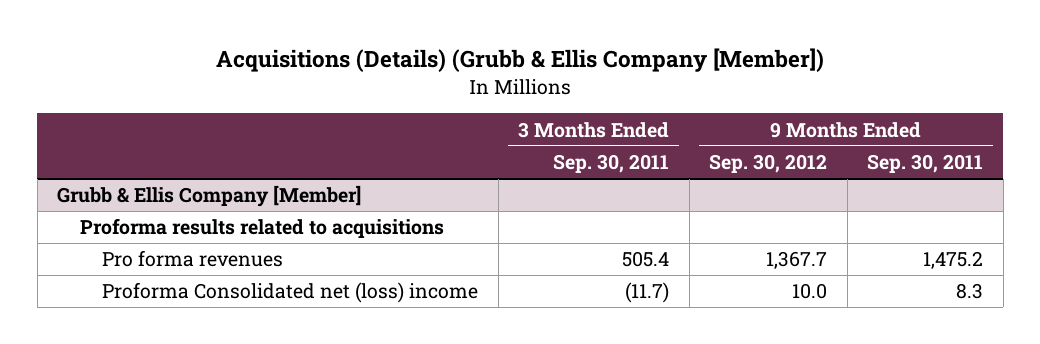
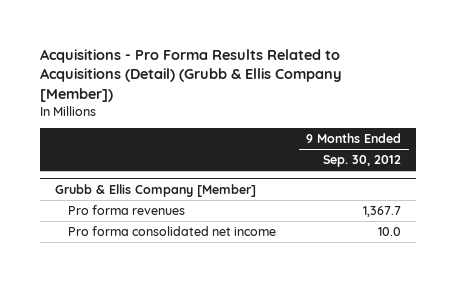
- Acquisitions (Details) (Grubb & Ellis Company [Member])
+ Acquisitions - Pro Forma Results Related to Acquisitions (Detail) (Grubb & Ellis Company [Member])
- | 3 Months Ended Sep. 30, 2011 | 9 Months Ended Sep. 30, 2012 | 9 Months Ended Sep. 30, 2011
+ | 9 Months Ended Sep. 30, 2012
@ Grubb & Ellis Company [Member]
- Proforma results related to acquisitions
- Proforma Consolidated net (loss) income | (11.7) | 10.0 | 8.3
+ Pro forma consolidated net income | 10.0

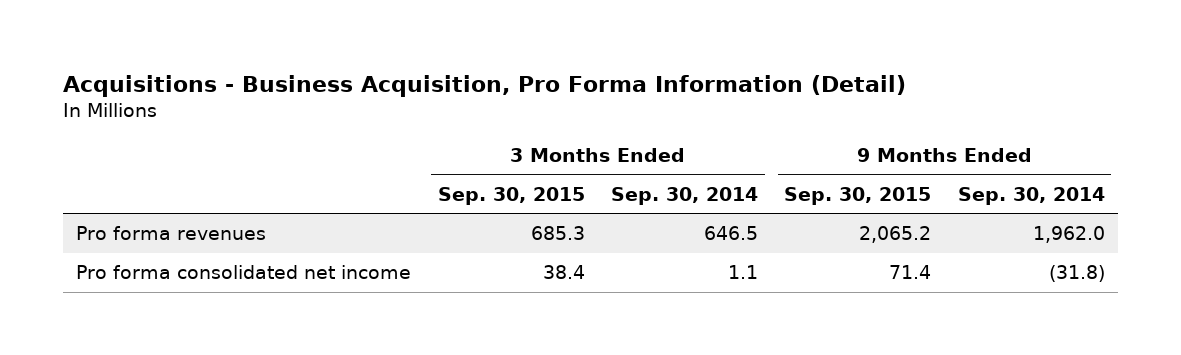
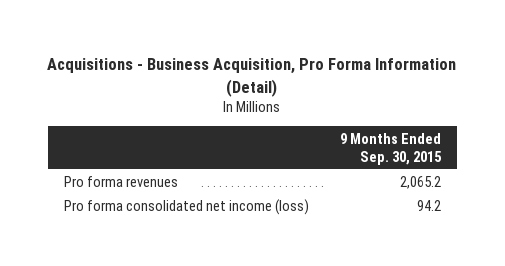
- | 3 Months Ended Sep. 30, 2015 | 3 Months Ended Sep. 30, 2014 | 9 Months Ended Sep. 30, 2015 | 9 Months Ended Sep. 30, 2014
+ | 9 Months Ended Sep. 30, 2015
- Pro forma consolidated net income | 38.4 | 1.1 | 71.4 | (31.8)
+ Pro forma consolidated net income (loss) | 94.2

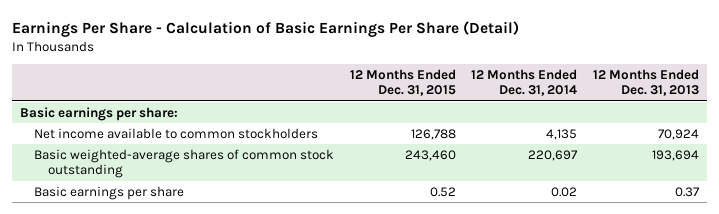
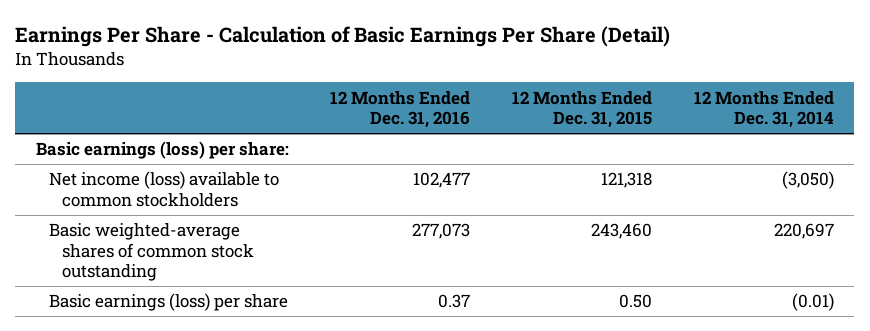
- | 12 Months Ended Dec. 31, 2015 | 12 Months Ended Dec. 31, 2014 | 12 Months Ended Dec. 31, 2013
+ | 12 Months Ended Dec. 31, 2016 | 12 Months Ended Dec. 31, 2015 | 12 Months Ended Dec. 31, 2014
- Basic earnings per share:
- Net income available to common stockholders | 126,788 | 4,135 | 70,924
+ Basic earnings (loss) per share:
+ Net income (loss) available to common stockholders | 102,477 | 121,318 | (3,050)
- Basic earnings per share | 0.52 | 0.02 | 0.37
+ Basic earnings (loss) per share | 0.37 | 0.50 | (0.01)

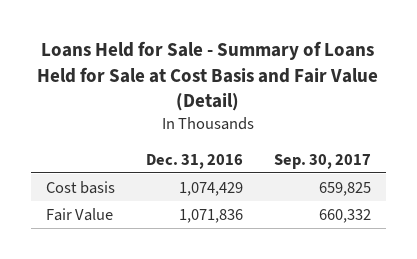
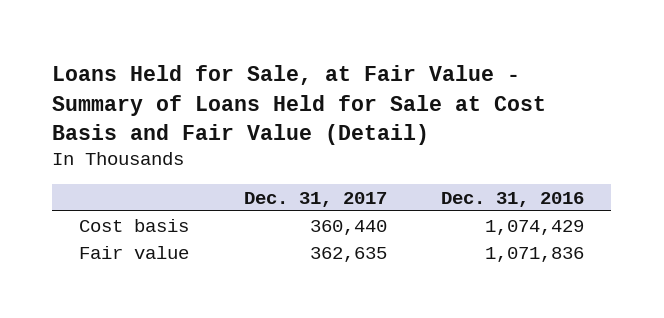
- Loans Held for Sale - Summary of Loans Held for Sale at Cost Basis and Fair Value (Detail)
+ Loans Held for Sale, at Fair Value - Summary of Loans Held for Sale at Cost Basis and Fair Value (Detail)
- | Dec. 31, 2016 | Sep. 30, 2017
+ | Dec. 31, 2017 | Dec. 31, 2016
- Fair Value | 1,071,836 | 660,332
+ Fair value | 362,635 | 1,071,836

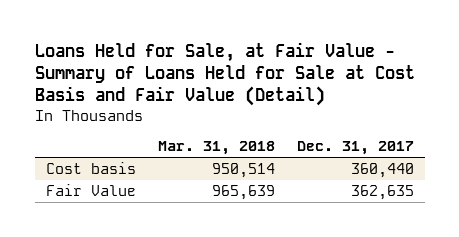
- | Dec. 31, 2017 | Dec. 31, 2016
+ | Mar. 31, 2018 | Dec. 31, 2017
- Fair value | 362,635 | 1,071,836
+ Fair Value | 965,639 | 362,635

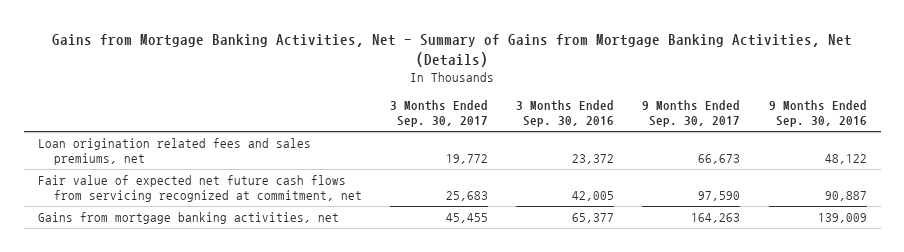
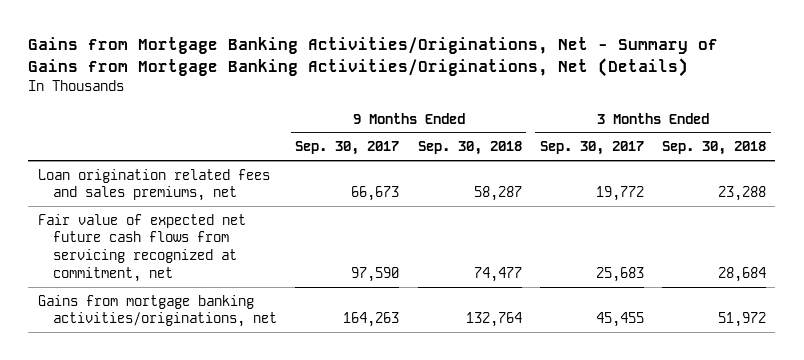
- Gains from Mortgage Banking Activities, Net - Summary of Gains from Mortgage Banking Activities, Net (Details)
+ Gains from Mortgage Banking Activities/Originations, Net - Summary of Gains from Mortgage Banking Activities/Originations, Net (Details)
- | 3 Months Ended Sep. 30, 2017 | 3 Months Ended Sep. 30, 2016 | 9 Months Ended Sep. 30, 2017 | 9 Months Ended Sep. 30, 2016
+ | 9 Months Ended Sep. 30, 2017 | 9 Months Ended Sep. 30, 2018 | 3 Months Ended Sep. 30, 2017 | 3 Months Ended Sep. 30, 2018
- Gains from mortgage banking activities, net | 45,455 | 65,377 | 164,263 | 139,009
+ Gains from mortgage banking activities/originations, net | 164,263 | 132,764 | 45,455 | 51,972

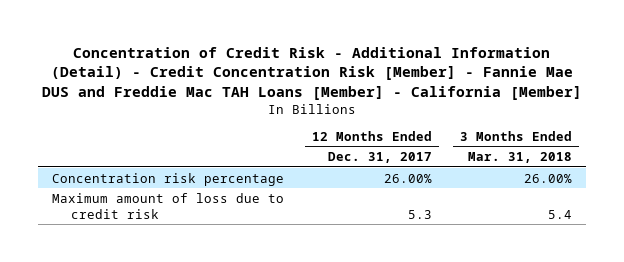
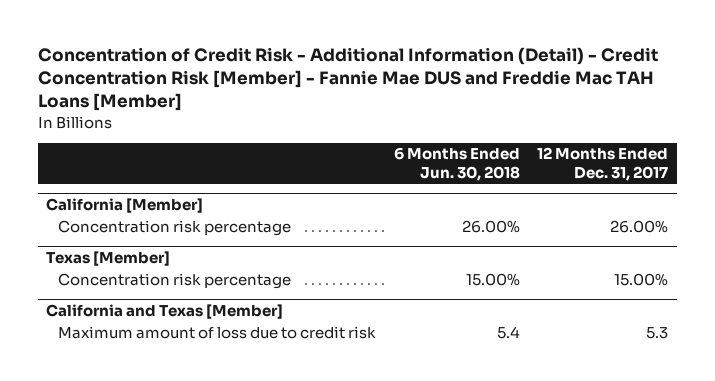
- Concentration of Credit Risk - Additional Information (Detail) - Credit Concentration Risk [Member] - Fannie Mae DUS and Freddie Mac TAH Loans [Member] - California [Member]
+ Concentration of Credit Risk - Additional Information (Detail) - Credit Concentration Risk [Member] - Fannie Mae DUS and Freddie Mac TAH Loans [Member]
- | 12 Months Ended Dec. 31, 2017 | 3 Months Ended Mar. 31, 2018
+ | 6 Months Ended Jun. 30, 2018 | 12 Months Ended Dec. 31, 2017
+ California [Member]
+ Texas [Member]
+ Concentration risk percentage | 15.00% | 15.00%
+ California and Texas [Member]

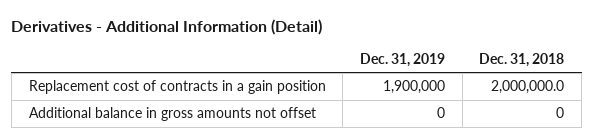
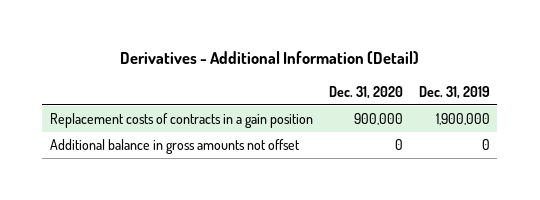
- | Dec. 31, 2019 | Dec. 31, 2018
+ | Dec. 31, 2020 | Dec. 31, 2019
- Replacement cost of contracts in a gain position | 1,900,000 | 2,000,000.0
+ Replacement costs of contracts in a gain position | 900,000 | 1,900,000

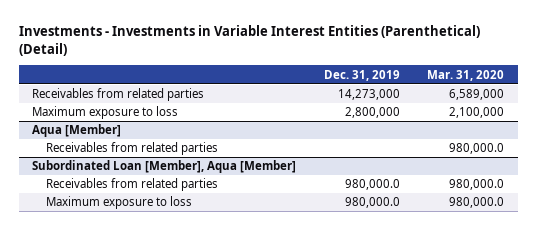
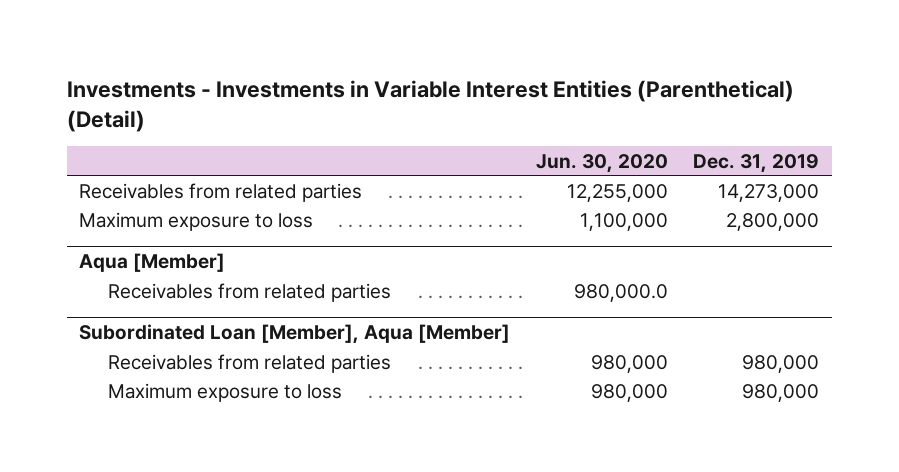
- | Dec. 31, 2019 | Mar. 31, 2020
+ | Jun. 30, 2020 | Dec. 31, 2019
@ Subordinated Loan [Member], Aqua [Member]
- Receivables from related parties | 980,000.0 | 980,000.0
- Maximum exposure to loss | 980,000.0 | 980,000.0
+ Receivables from related parties | 980,000 | 980,000
+ Maximum exposure to loss | 980,000 | 980,000

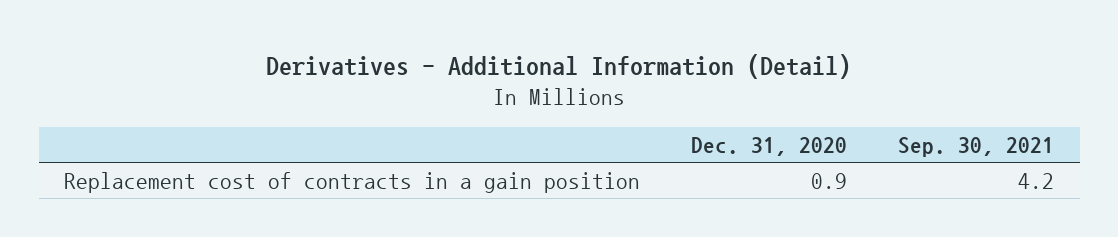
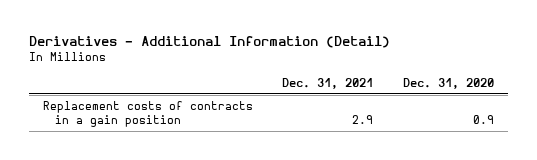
- | Dec. 31, 2020 | Sep. 30, 2021
+ | Dec. 31, 2021 | Dec. 31, 2020
- Replacement cost of contracts in a gain position | 0.9 | 4.2
+ Replacement costs of contracts in a gain position | 2.9 | 0.9

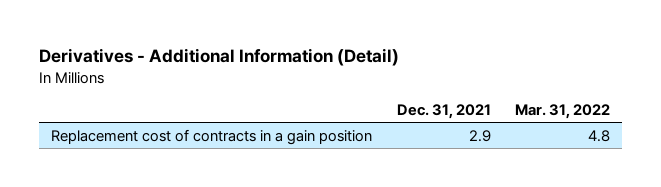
- | Dec. 31, 2021 | Dec. 31, 2020
+ | Dec. 31, 2021 | Mar. 31, 2022
- Replacement costs of contracts in a gain position | 2.9 | 0.9
+ Replacement cost of contracts in a gain position | 2.9 | 4.8

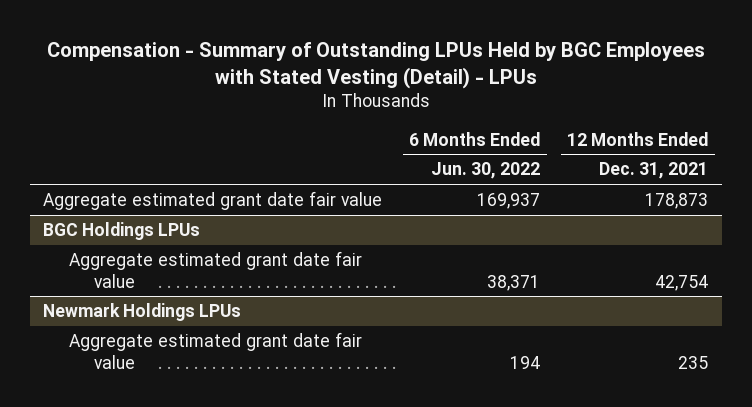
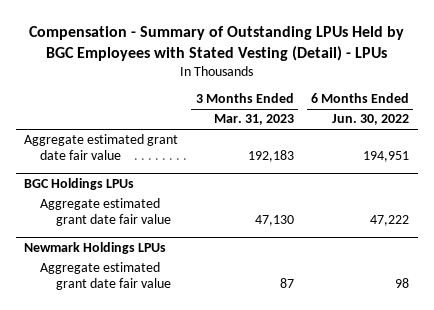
- | 6 Months Ended Jun. 30, 2022 | 12 Months Ended Dec. 31, 2021
+ | 3 Months Ended Mar. 31, 2023 | 6 Months Ended Jun. 30, 2022
- Aggregate estimated grant date fair value | 169,937 | 178,873
+ Aggregate estimated grant date fair value | 192,183 | 194,951
@ BGC Holdings LPUs
- Aggregate estimated grant date fair value | 38,371 | 42,754
+ Aggregate estimated grant date fair value | 47,130 | 47,222
@ Newmark Holdings LPUs
- Aggregate estimated grant date fair value | 194 | 235
+ Aggregate estimated grant date fair value | 87 | 98

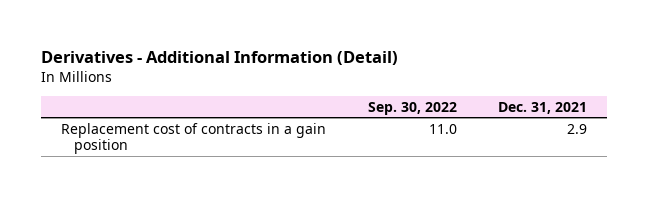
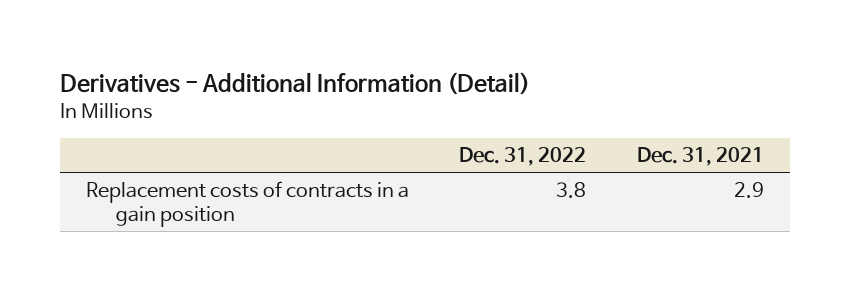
- | Sep. 30, 2022 | Dec. 31, 2021
+ | Dec. 31, 2022 | Dec. 31, 2021
- Replacement cost of contracts in a gain position | 11.0 | 2.9
+ Replacement costs of contracts in a gain position | 3.8 | 2.9

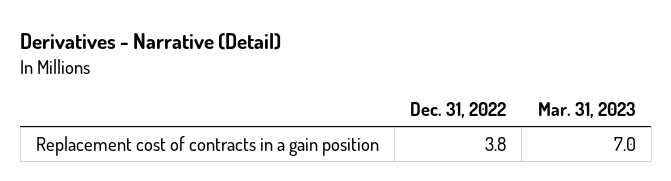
- Derivatives - Additional Information (Detail)
+ Derivatives - Narrative (Detail)
- | Dec. 31, 2022 | Dec. 31, 2021
+ | Dec. 31, 2022 | Mar. 31, 2023
- Replacement costs of contracts in a gain position | 3.8 | 2.9
+ Replacement cost of contracts in a gain position | 3.8 | 7.0

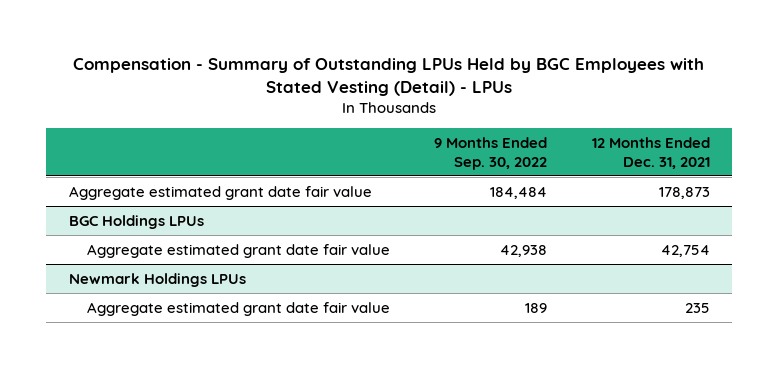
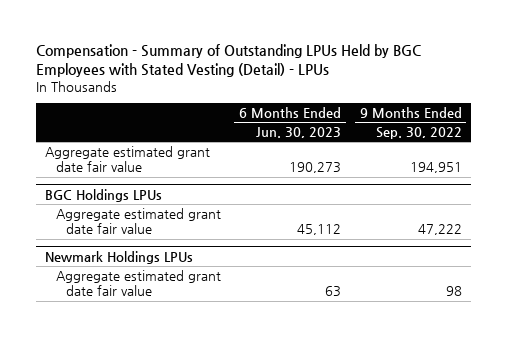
- | 9 Months Ended Sep. 30, 2022 | 12 Months Ended Dec. 31, 2021
+ | 6 Months Ended Jun. 30, 2023 | 9 Months Ended Sep. 30, 2022
- Aggregate estimated grant date fair value | 184,484 | 178,873
+ Aggregate estimated grant date fair value | 190,273 | 194,951
@ BGC Holdings LPUs
- Aggregate estimated grant date fair value | 42,938 | 42,754
+ Aggregate estimated grant date fair value | 45,112 | 47,222
@ Newmark Holdings LPUs
- Aggregate estimated grant date fair value | 189 | 235
+ Aggregate estimated grant date fair value | 63 | 98

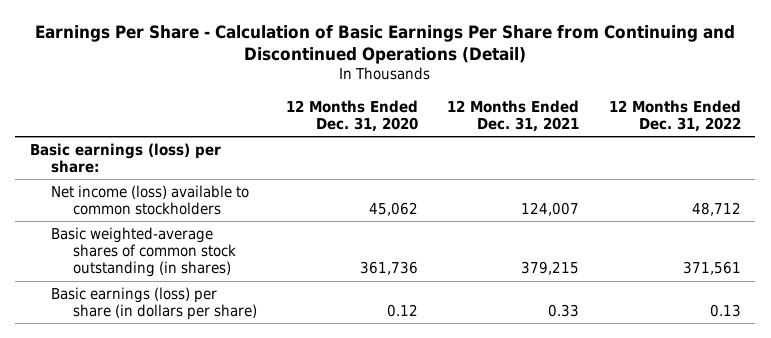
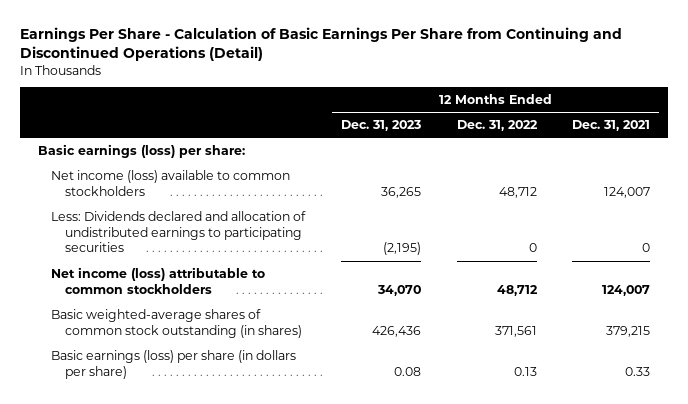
- | 12 Months Ended Dec. 31, 2020 | 12 Months Ended Dec. 31, 2021 | 12 Months Ended Dec. 31, 2022
+ | 12 Months Ended Dec. 31, 2023 | 12 Months Ended Dec. 31, 2022 | 12 Months Ended Dec. 31, 2021
+ Less: Dividends declared and allocation of undistributed earnings to participating securities | (2,195) | 0 | 0
+ Net income (loss) attributable to common stockholders | 34,070 | 48,712 | 124,007

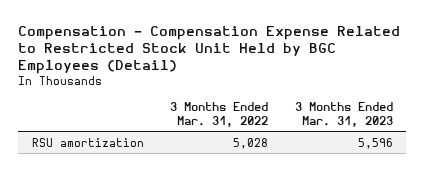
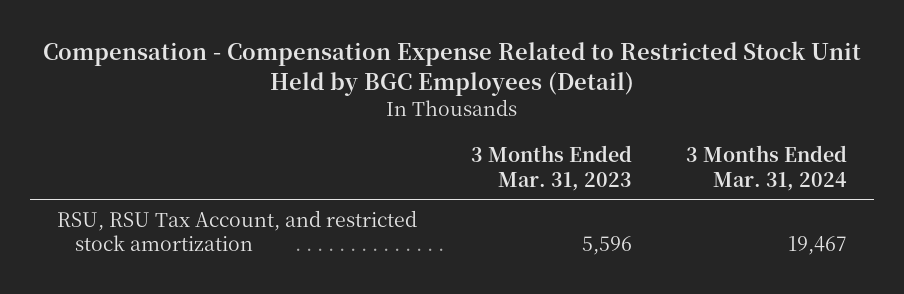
- | 3 Months Ended Mar. 31, 2022 | 3 Months Ended Mar. 31, 2023
+ | 3 Months Ended Mar. 31, 2023 | 3 Months Ended Mar. 31, 2024
- RSU amortization | 5,028 | 5,596
+ RSU, RSU Tax Account, and restricted stock amortization | 5,596 | 19,467

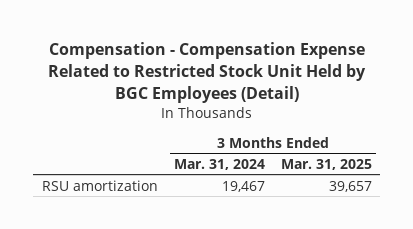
- | 3 Months Ended Mar. 31, 2023 | 3 Months Ended Mar. 31, 2024
+ | 3 Months Ended Mar. 31, 2024 | 3 Months Ended Mar. 31, 2025
- RSU, RSU Tax Account, and restricted stock amortization | 5,596 | 19,467
+ RSU amortization | 19,467 | 39,657

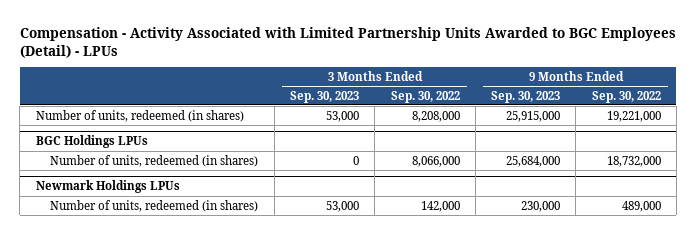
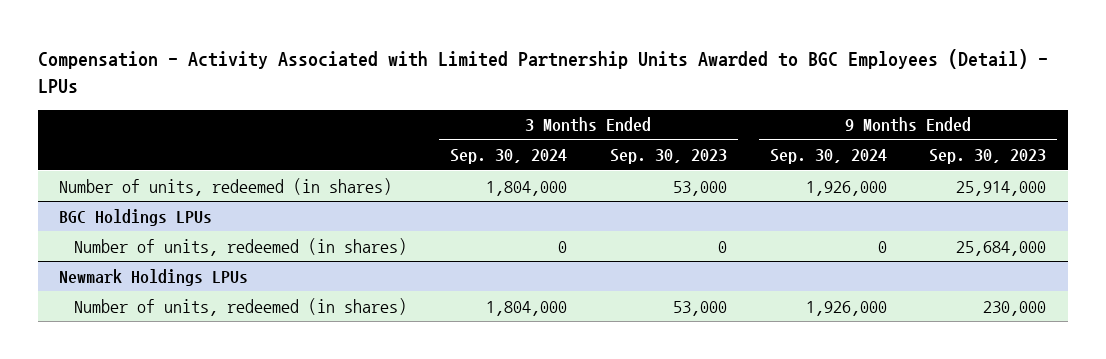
- | 3 Months Ended Sep. 30, 2023 | 3 Months Ended Sep. 30, 2022 | 9 Months Ended Sep. 30, 2023 | 9 Months Ended Sep. 30, 2022
+ | 3 Months Ended Sep. 30, 2024 | 3 Months Ended Sep. 30, 2023 | 9 Months Ended Sep. 30, 2024 | 9 Months Ended Sep. 30, 2023
- Number of units, redeemed (in shares) | 53,000 | 8,208,000 | 25,915,000 | 19,221,000
+ Number of units, redeemed (in shares) | 1,804,000 | 53,000 | 1,926,000 | 25,914,000

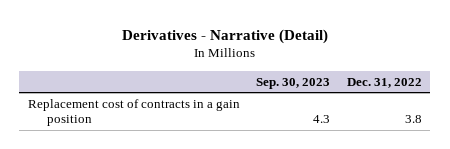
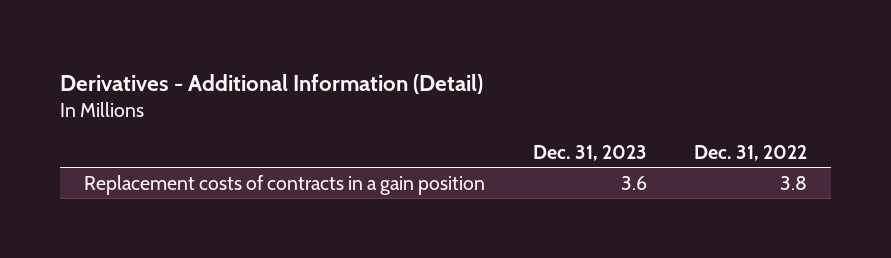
- Derivatives - Narrative (Detail)
+ Derivatives - Additional Information (Detail)
- | Sep. 30, 2023 | Dec. 31, 2022
+ | Dec. 31, 2023 | Dec. 31, 2022
- Replacement cost of contracts in a gain position | 4.3 | 3.8
+ Replacement costs of contracts in a gain position | 3.6 | 3.8

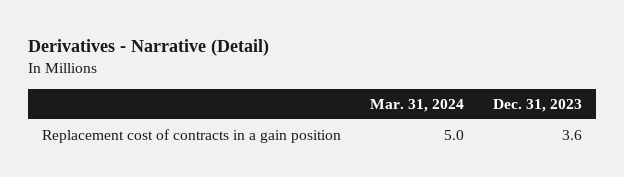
- Derivatives - Additional Information (Detail)
+ Derivatives - Narrative (Detail)
- | Dec. 31, 2023 | Dec. 31, 2022
+ | Mar. 31, 2024 | Dec. 31, 2023
- Replacement costs of contracts in a gain position | 3.6 | 3.8
+ Replacement cost of contracts in a gain position | 5.0 | 3.6

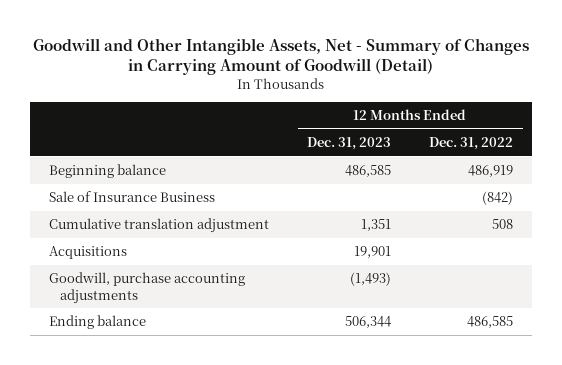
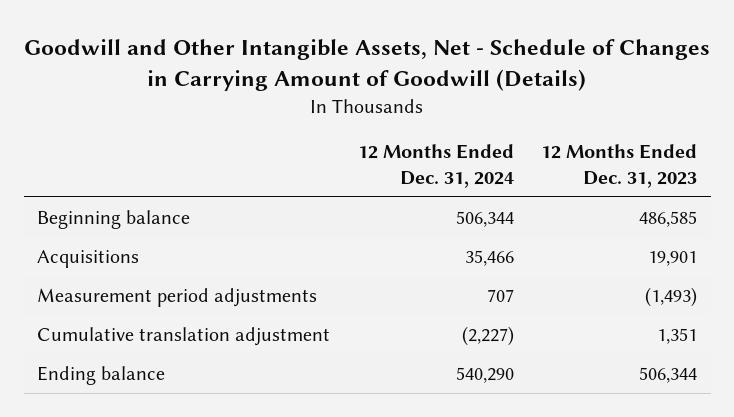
- Goodwill and Other Intangible Assets, Net - Summary of Changes in Carrying Amount of Goodwill (Detail)
+ Goodwill and Other Intangible Assets, Net - Schedule of Changes in Carrying Amount of Goodwill (Details)
- | 12 Months Ended Dec. 31, 2023 | 12 Months Ended Dec. 31, 2022
+ | 12 Months Ended Dec. 31, 2024 | 12 Months Ended Dec. 31, 2023
- Sale of Insurance Business | | (842)
- Goodwill, purchase accounting adjustments | (1,493) |
+ Measurement period adjustments | 707 | (1,493)
moved down: Cumulative translation adjustment | (2,227) | 1,351

